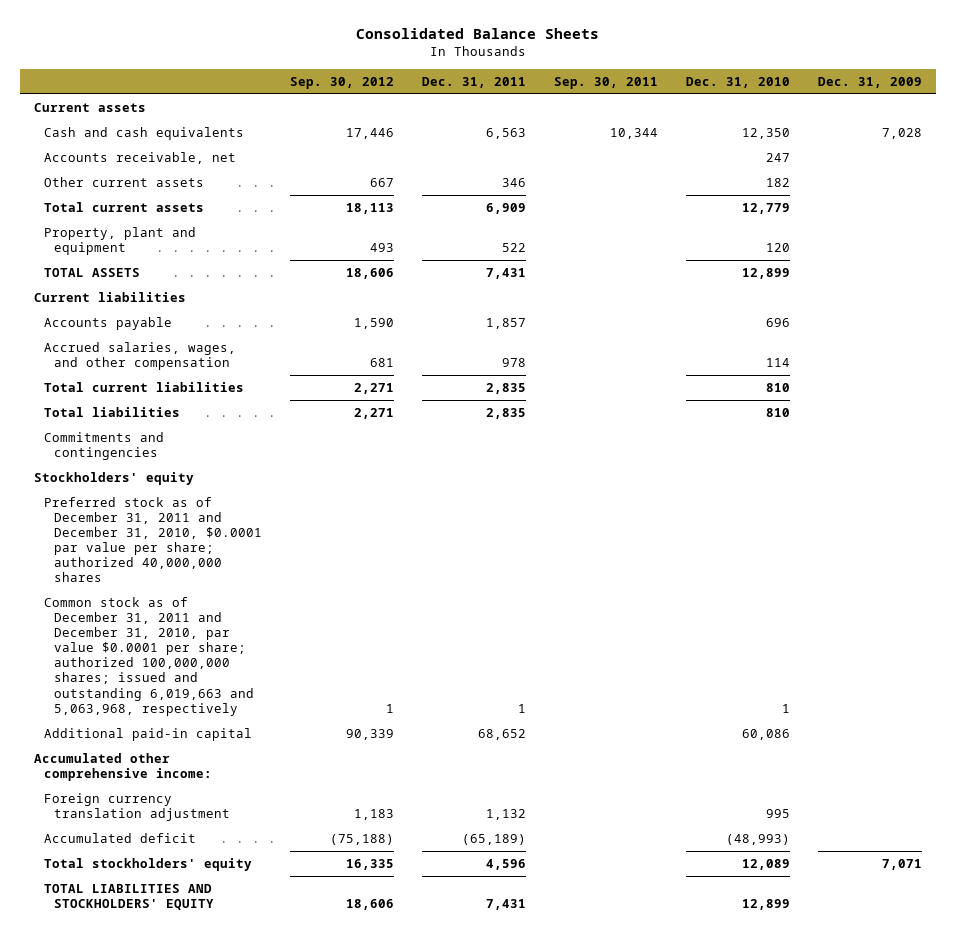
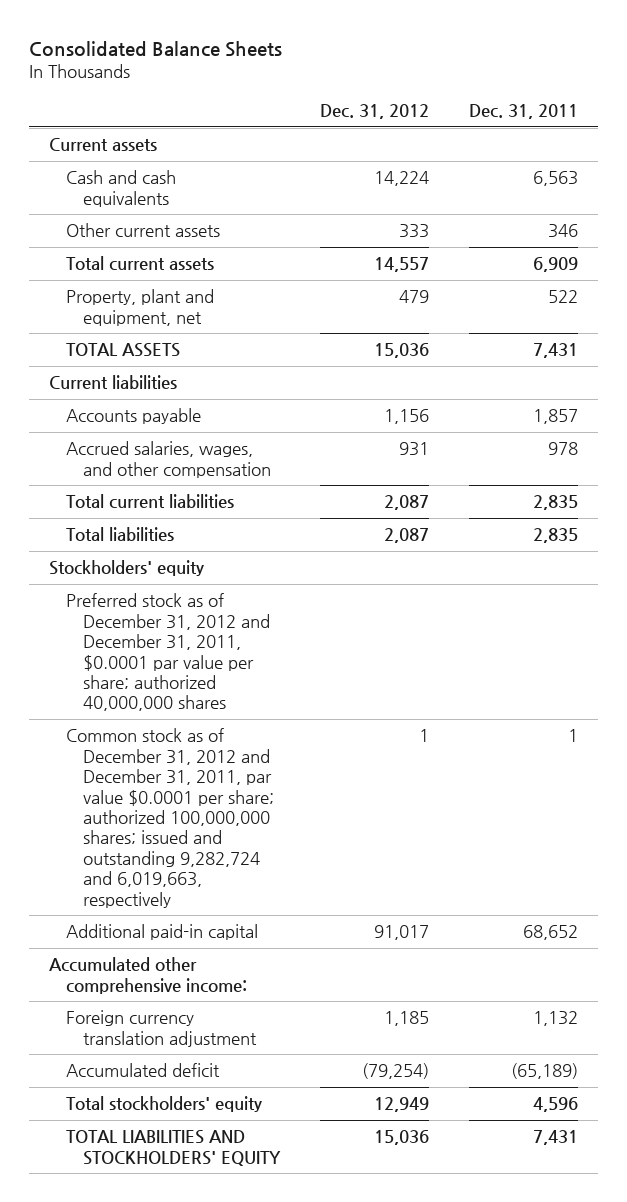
- | Sep. 30, 2012 | Dec. 31, 2011 | Sep. 30, 2011 | Dec. 31, 2010 | Dec. 31, 2009
+ | Dec. 31, 2012 | Dec. 31, 2011
- Accounts receivable, net | | | | 247 |
- Property, plant and equipment | 493 | 522 | | 120 |
+ Property, plant and equipment, net | 479 | 522
- Commitments and contingencies
- Preferred stock as of December 31, 2011 and December 31, 2010, $0.0001 par value per share; authorized 40,000,000 shares
- Common stock as of December 31, 2011 and December 31, 2010, par value $0.0001 per share; authorized 100,000,000 shares; issued and outstanding 6,019,663 and 5,063,968, respectively | 1 | 1 | | 1 |
+ Preferred stock as of December 31, 2012 and December 31, 2011, $0.0001 par value per share; authorized 40,000,000 shares
+ Common stock as of December 31, 2012 and December 31, 2011, par value $0.0001 per share; authorized 100,000,000 shares; issued and outstanding 9,282,724 and 6,019,663, respectively | 1 | 1

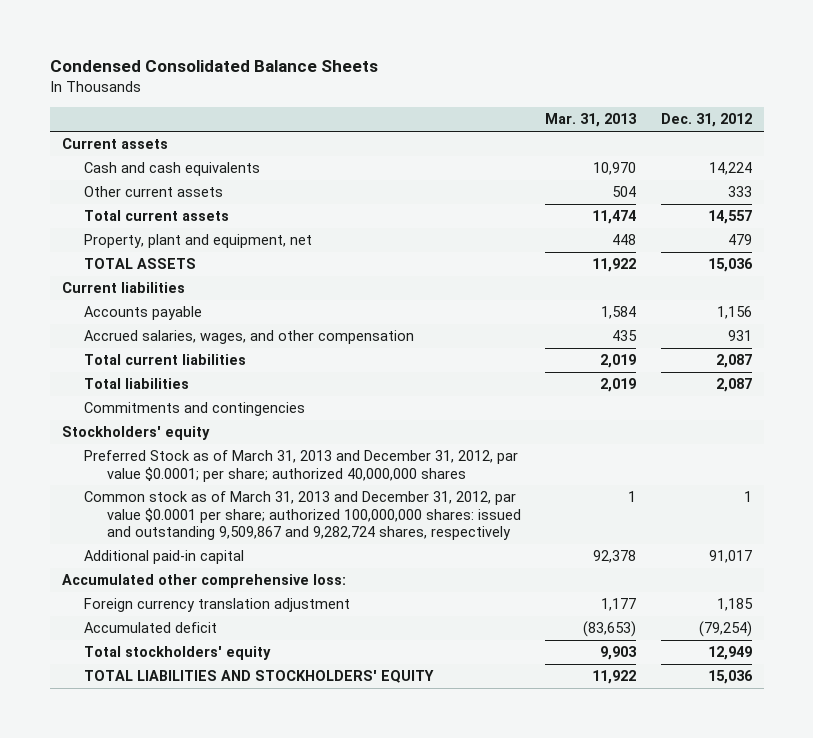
- Consolidated Balance Sheets
+ Condensed Consolidated Balance Sheets
- | Dec. 31, 2012 | Dec. 31, 2011
+ | Mar. 31, 2013 | Dec. 31, 2012
+ Commitments and contingencies
- Preferred stock as of December 31, 2012 and December 31, 2011, $0.0001 par value per share; authorized 40,000,000 shares
- Common stock as of December 31, 2012 and December 31, 2011, par value $0.0001 per share; authorized 100,000,000 shares; issued and outstanding 9,282,724 and 6,019,663, respectively | 1 | 1
+ Preferred Stock as of March 31, 2013 and December 31, 2012, par value $0.0001; per share; authorized 40,000,000 shares
+ Common stock as of March 31, 2013 and December 31, 2012, par value $0.0001 per share; authorized 100,000,000 shares: issued and outstanding 9,509,867 and 9,282,724 shares, respectively | 1 | 1
- Accumulated other comprehensive income:
+ Accumulated other comprehensive loss:

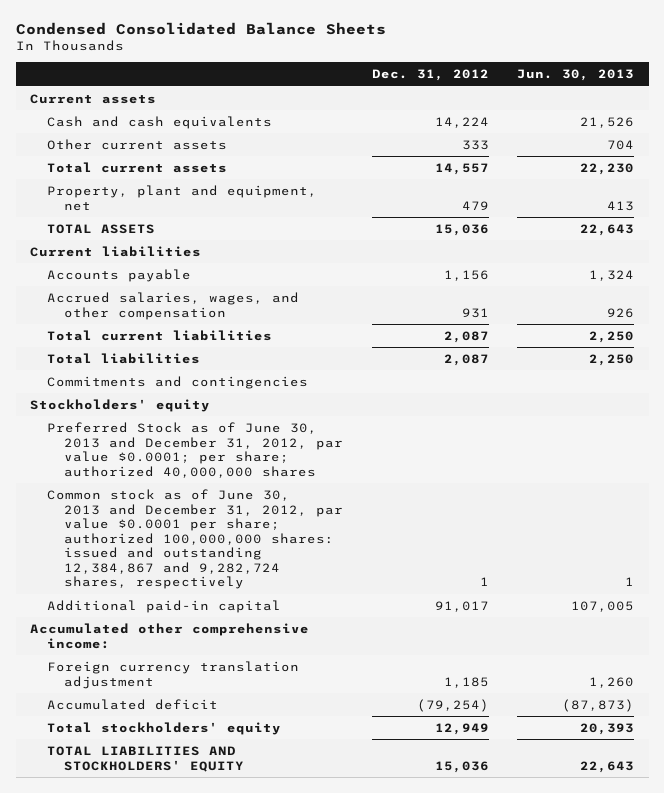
- | Mar. 31, 2013 | Dec. 31, 2012
+ | Dec. 31, 2012 | Jun. 30, 2013
- Preferred Stock as of March 31, 2013 and December 31, 2012, par value $0.0001; per share; authorized 40,000,000 shares
- Common stock as of March 31, 2013 and December 31, 2012, par value $0.0001 per share; authorized 100,000,000 shares: issued and outstanding 9,509,867 and 9,282,724 shares, respectively | 1 | 1
+ Preferred Stock as of June 30, 2013 and December 31, 2012, par value $0.0001; per share; authorized 40,000,000 shares
+ Common stock as of June 30, 2013 and December 31, 2012, par value $0.0001 per share; authorized 100,000,000 shares: issued and outstanding 12,384,867 and 9,282,724 shares, respectively | 1 | 1
- Accumulated other comprehensive loss:
+ Accumulated other comprehensive income:

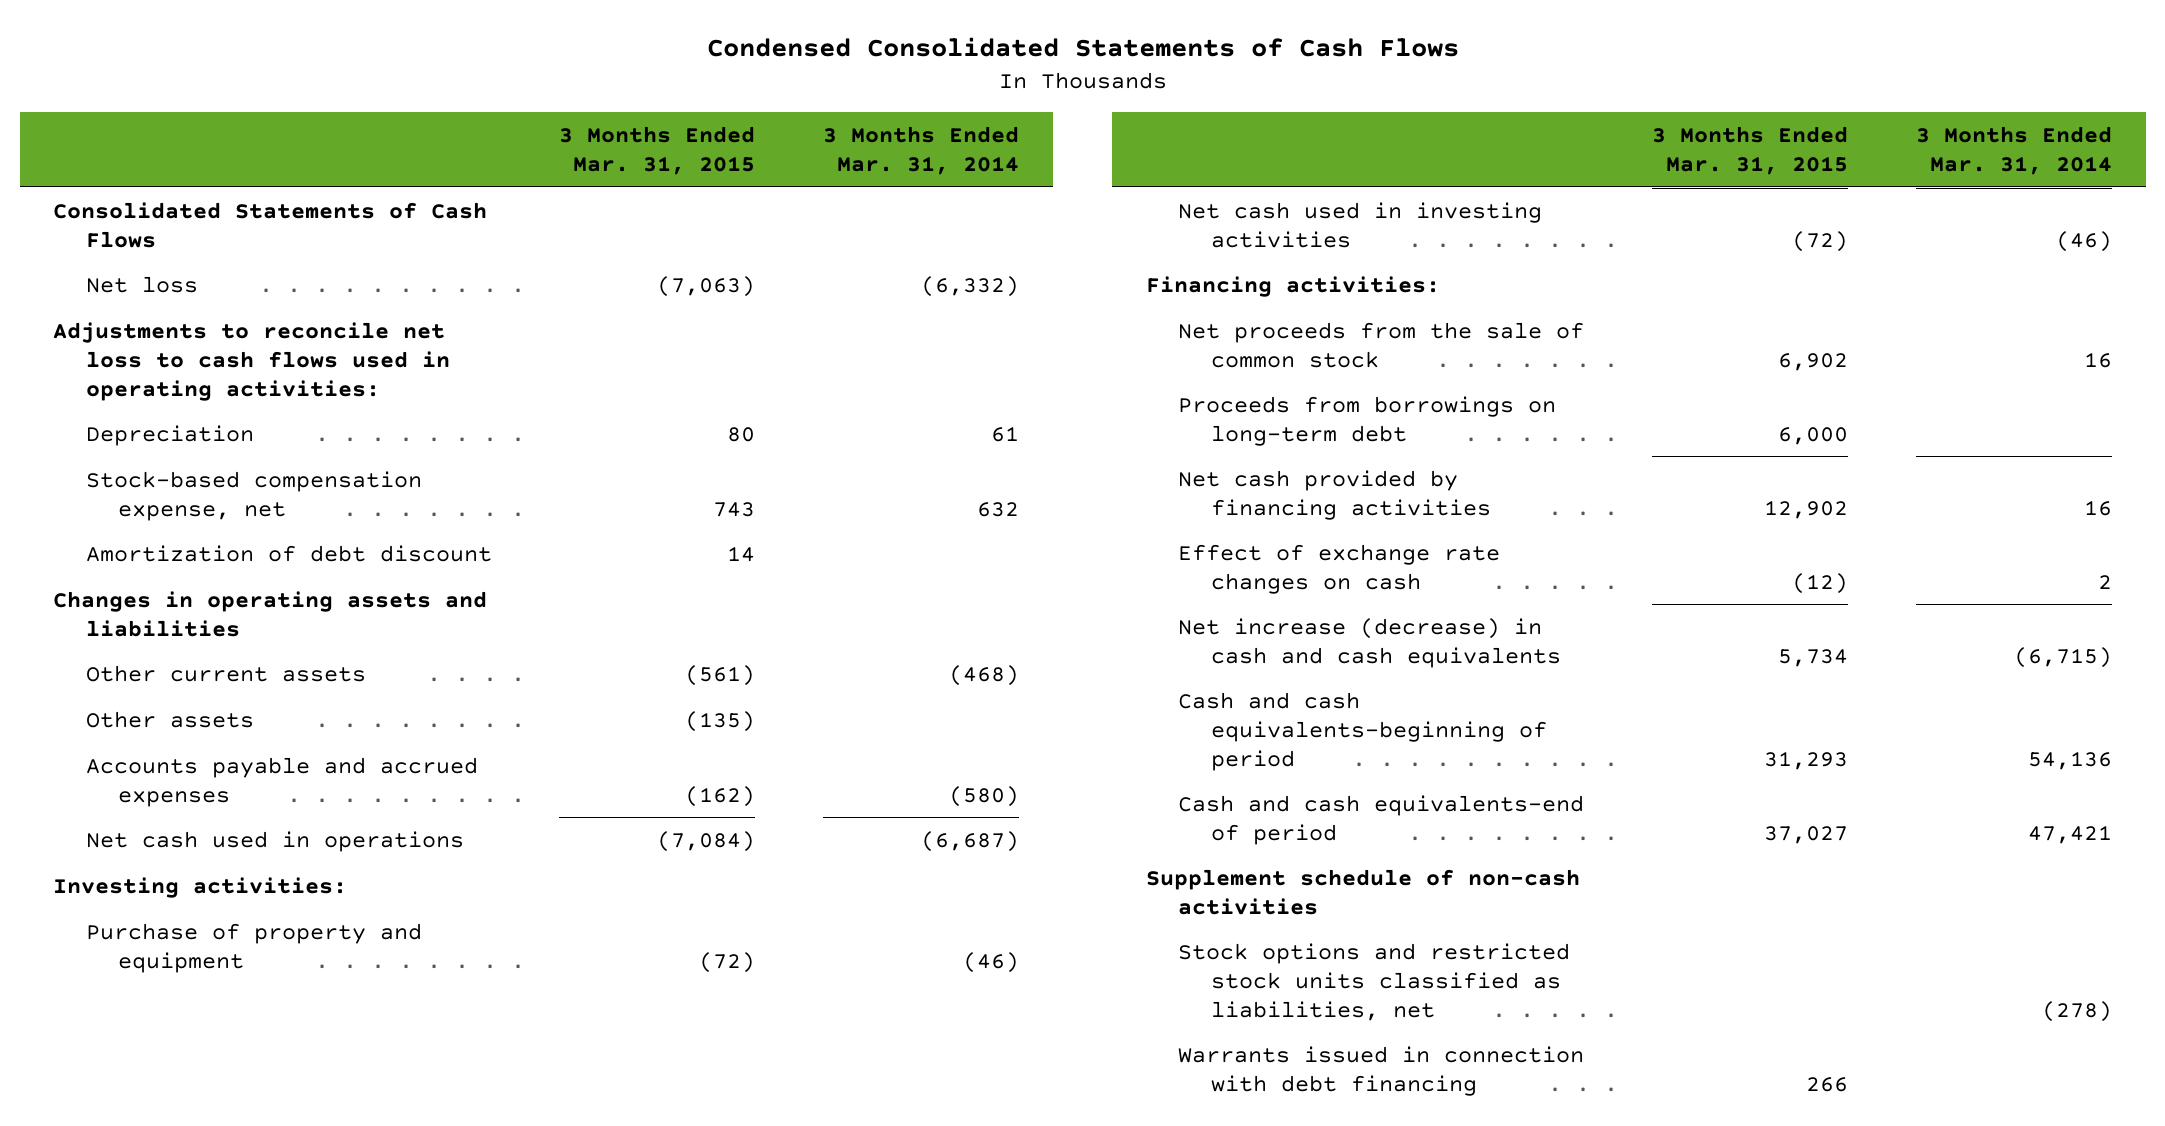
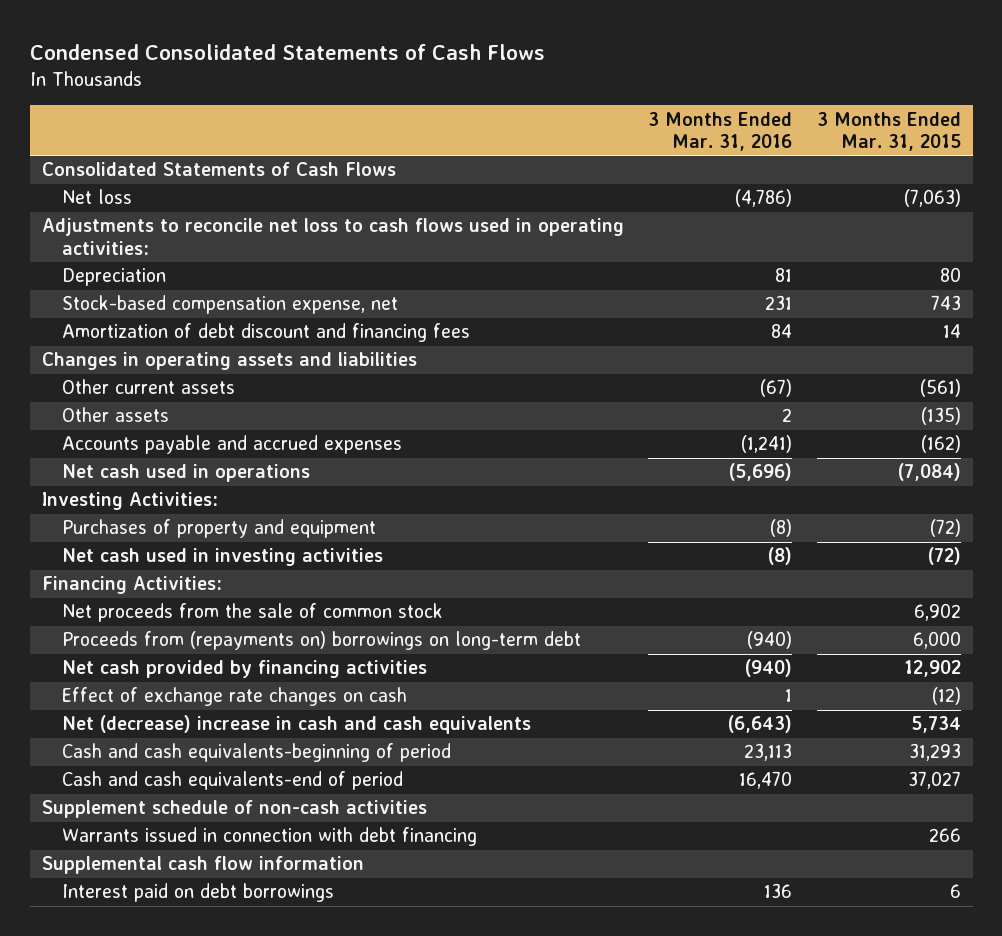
- | 3 Months Ended Mar. 31, 2015 | 3 Months Ended Mar. 31, 2014
+ | 3 Months Ended Mar. 31, 2016 | 3 Months Ended Mar. 31, 2015
- Amortization of debt discount | 14 |
+ Amortization of debt discount and financing fees | 84 | 14
- Investing activities:
- Purchase of property and equipment | (72) | (46)
+ Investing Activities:
+ Purchases of property and equipment | (8) | (72)
- Financing activities:
+ Financing Activities:
- Proceeds from borrowings on long-term debt | 6,000 |
+ Proceeds from (repayments on) borrowings on long-term debt | (940) | 6,000
- Net increase (decrease) in cash and cash equivalents | 5,734 | (6,715)
+ Net (decrease) increase in cash and cash equivalents | (6,643) | 5,734
- Stock options and restricted stock units classified as liabilities, net | | (278)
+ Supplemental cash flow information
+ Interest paid on debt borrowings | 136 | 6

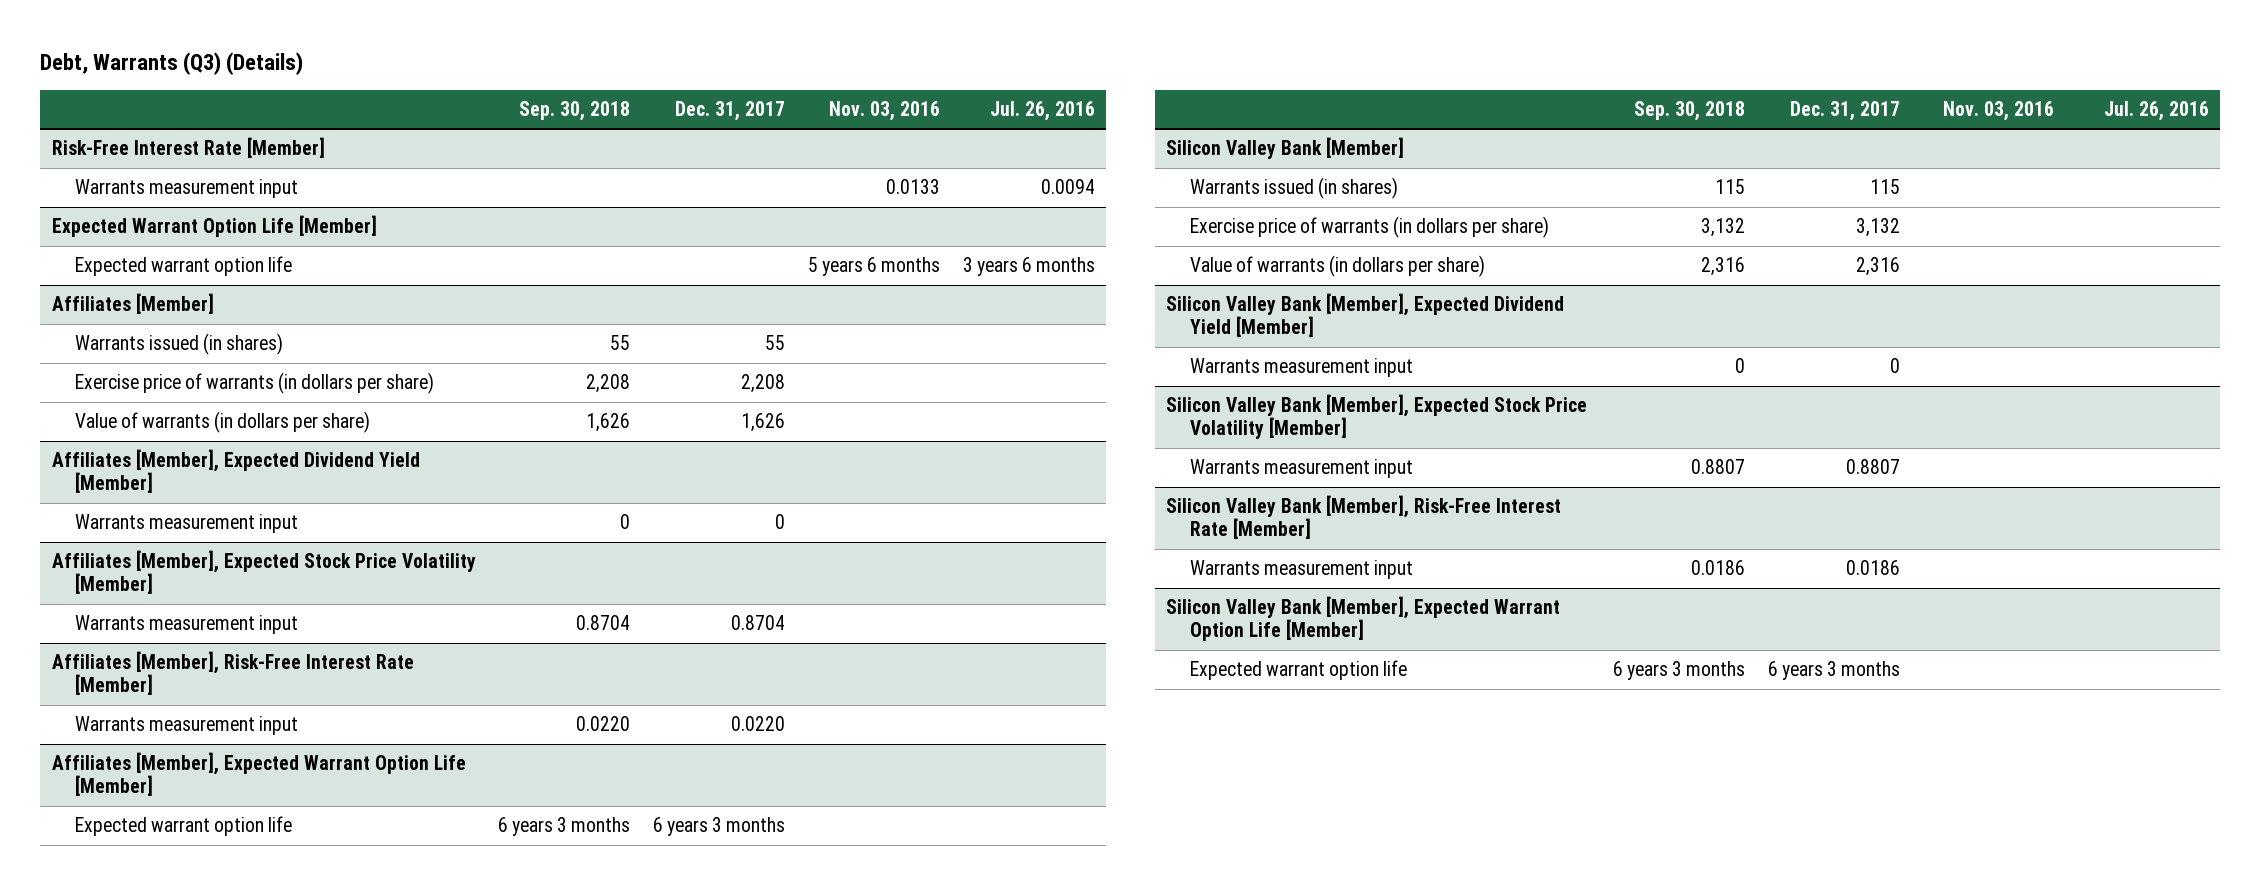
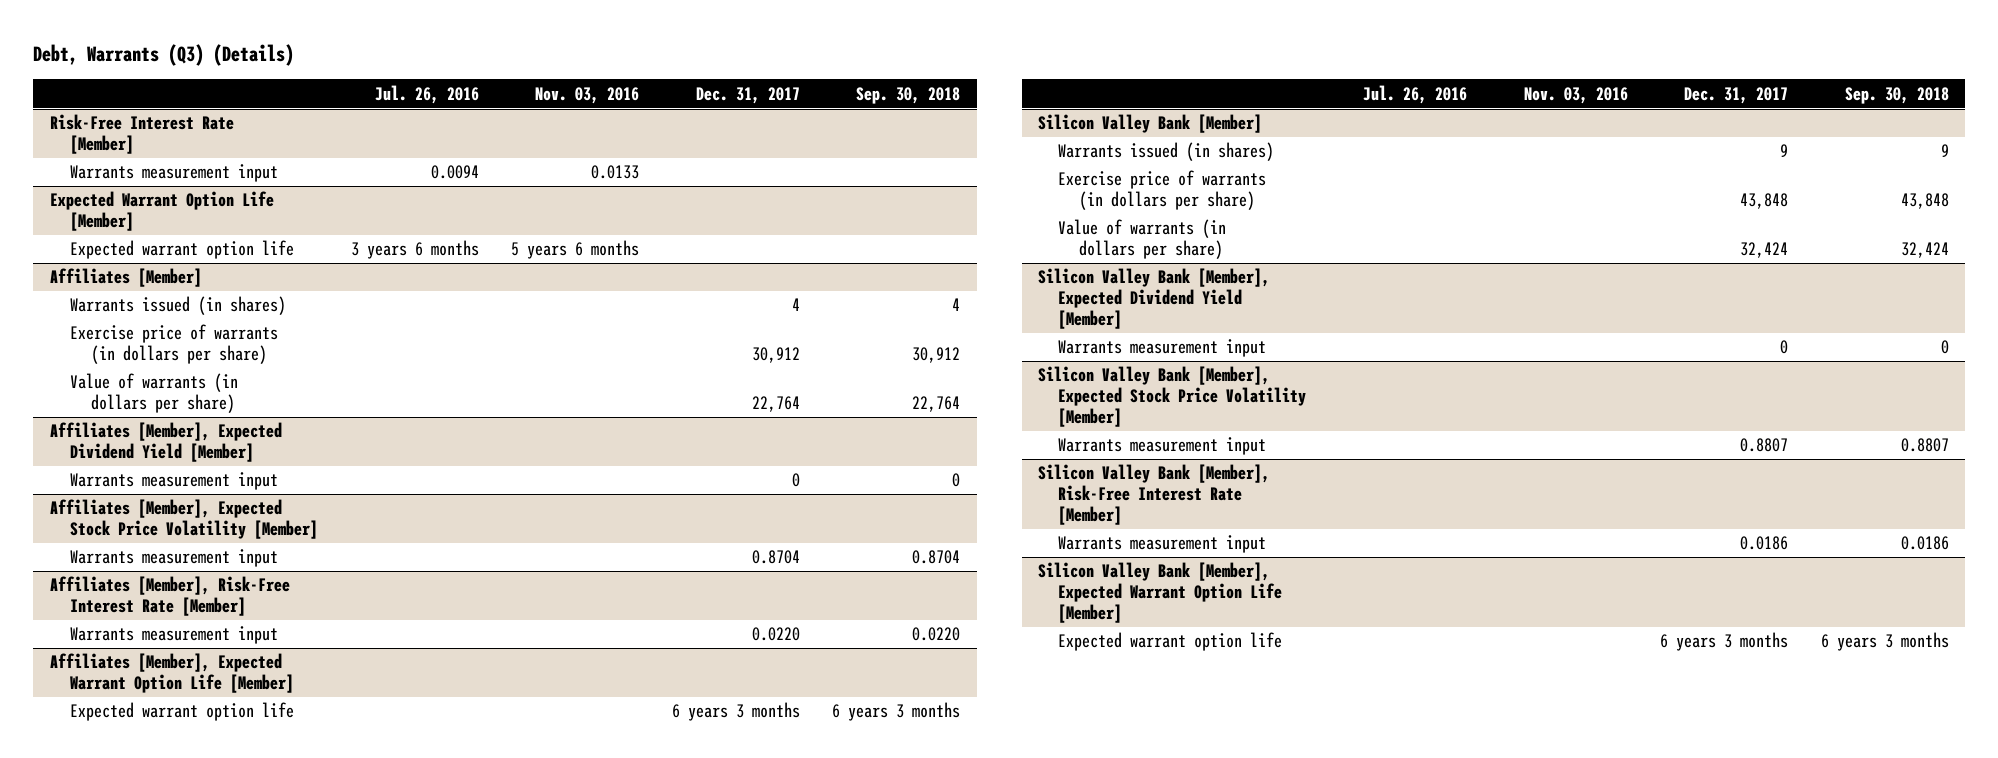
- | Sep. 30, 2018 | Dec. 31, 2017 | Nov. 03, 2016 | Jul. 26, 2016
+ | Jul. 26, 2016 | Nov. 03, 2016 | Dec. 31, 2017 | Sep. 30, 2018
@ Affiliates [Member]
- Warrants issued (in shares) | 55 | 55 | |
- Exercise price of warrants (in dollars per share) | 2,208 | 2,208 | |
- Value of warrants (in dollars per share) | 1,626 | 1,626 | |
+ Warrants issued (in shares) | | | 4 | 4
+ Exercise price of warrants (in dollars per share) | | | 30,912 | 30,912
+ Value of warrants (in dollars per share) | | | 22,764 | 22,764
@ Silicon Valley Bank [Member]
- Warrants issued (in shares) | 115 | 115 | |
- Exercise price of warrants (in dollars per share) | 3,132 | 3,132 | |
- Value of warrants (in dollars per share) | 2,316 | 2,316 | |
+ Warrants issued (in shares) | | | 9 | 9
+ Exercise price of warrants (in dollars per share) | | | 43,848 | 43,848
+ Value of warrants (in dollars per share) | | | 32,424 | 32,424

